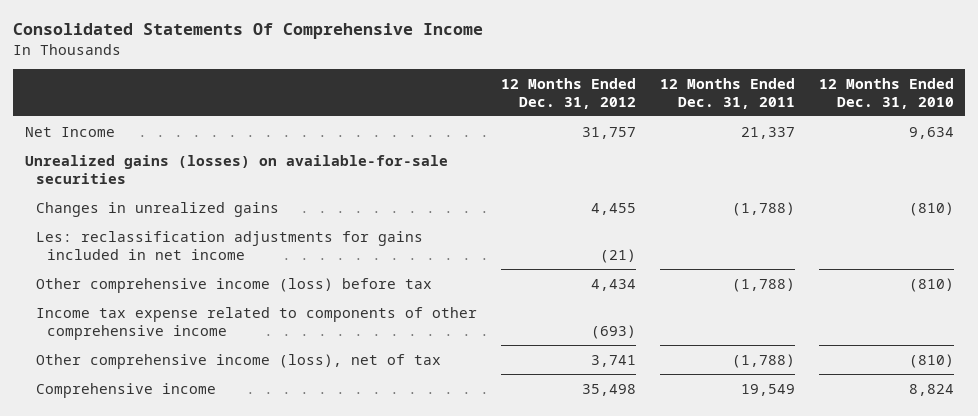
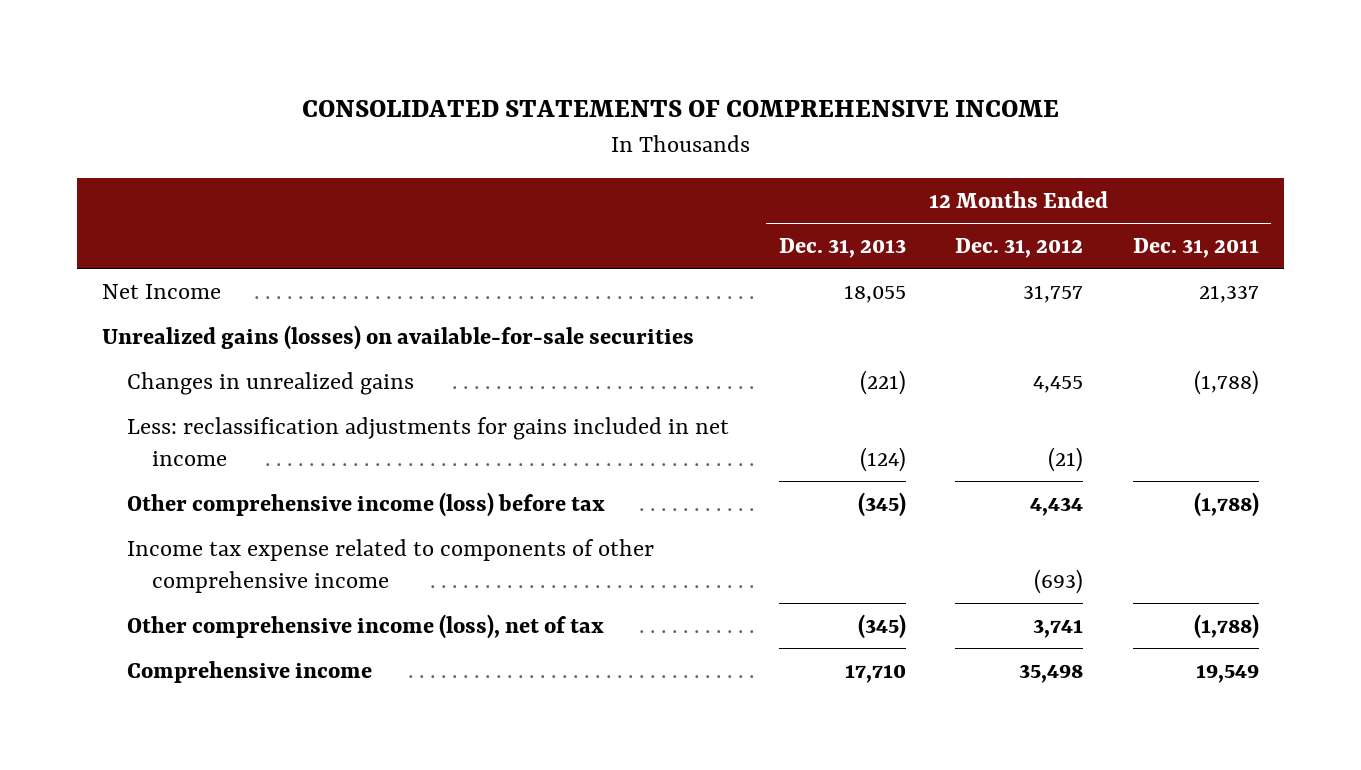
- Consolidated Statements Of Comprehensive Income
+ CONSOLIDATED STATEMENTS OF COMPREHENSIVE INCOME
- | 12 Months Ended Dec. 31, 2012 | 12 Months Ended Dec. 31, 2011 | 12 Months Ended Dec. 31, 2010
+ | 12 Months Ended Dec. 31, 2013 | 12 Months Ended Dec. 31, 2012 | 12 Months Ended Dec. 31, 2011
- Les: reclassification adjustments for gains included in net income | (21) | |
+ Less: reclassification adjustments for gains included in net income | (124) | (21) |

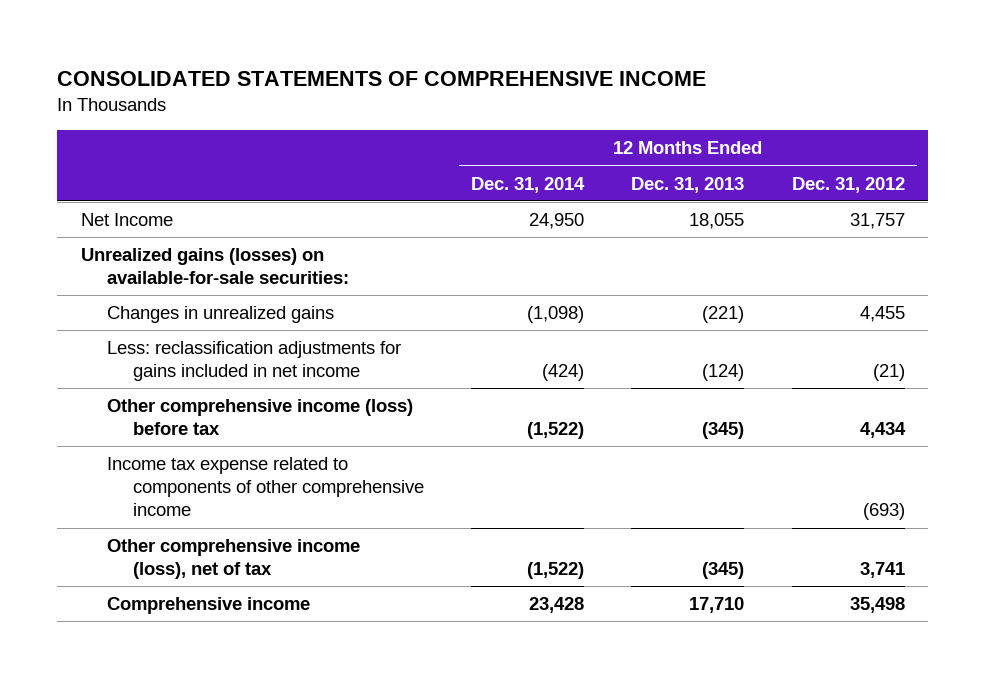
- | 12 Months Ended Dec. 31, 2013 | 12 Months Ended Dec. 31, 2012 | 12 Months Ended Dec. 31, 2011
+ | 12 Months Ended Dec. 31, 2014 | 12 Months Ended Dec. 31, 2013 | 12 Months Ended Dec. 31, 2012
- Unrealized gains (losses) on available-for-sale securities
+ Unrealized gains (losses) on available-for-sale securities:

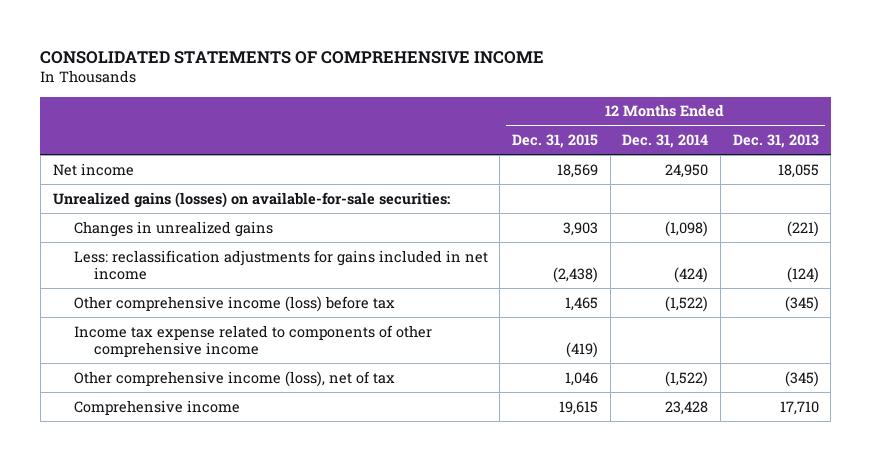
- | 12 Months Ended Dec. 31, 2014 | 12 Months Ended Dec. 31, 2013 | 12 Months Ended Dec. 31, 2012
+ | 12 Months Ended Dec. 31, 2015 | 12 Months Ended Dec. 31, 2014 | 12 Months Ended Dec. 31, 2013
- Net Income | 24,950 | 18,055 | 31,757
+ Net income | 18,569 | 24,950 | 18,055

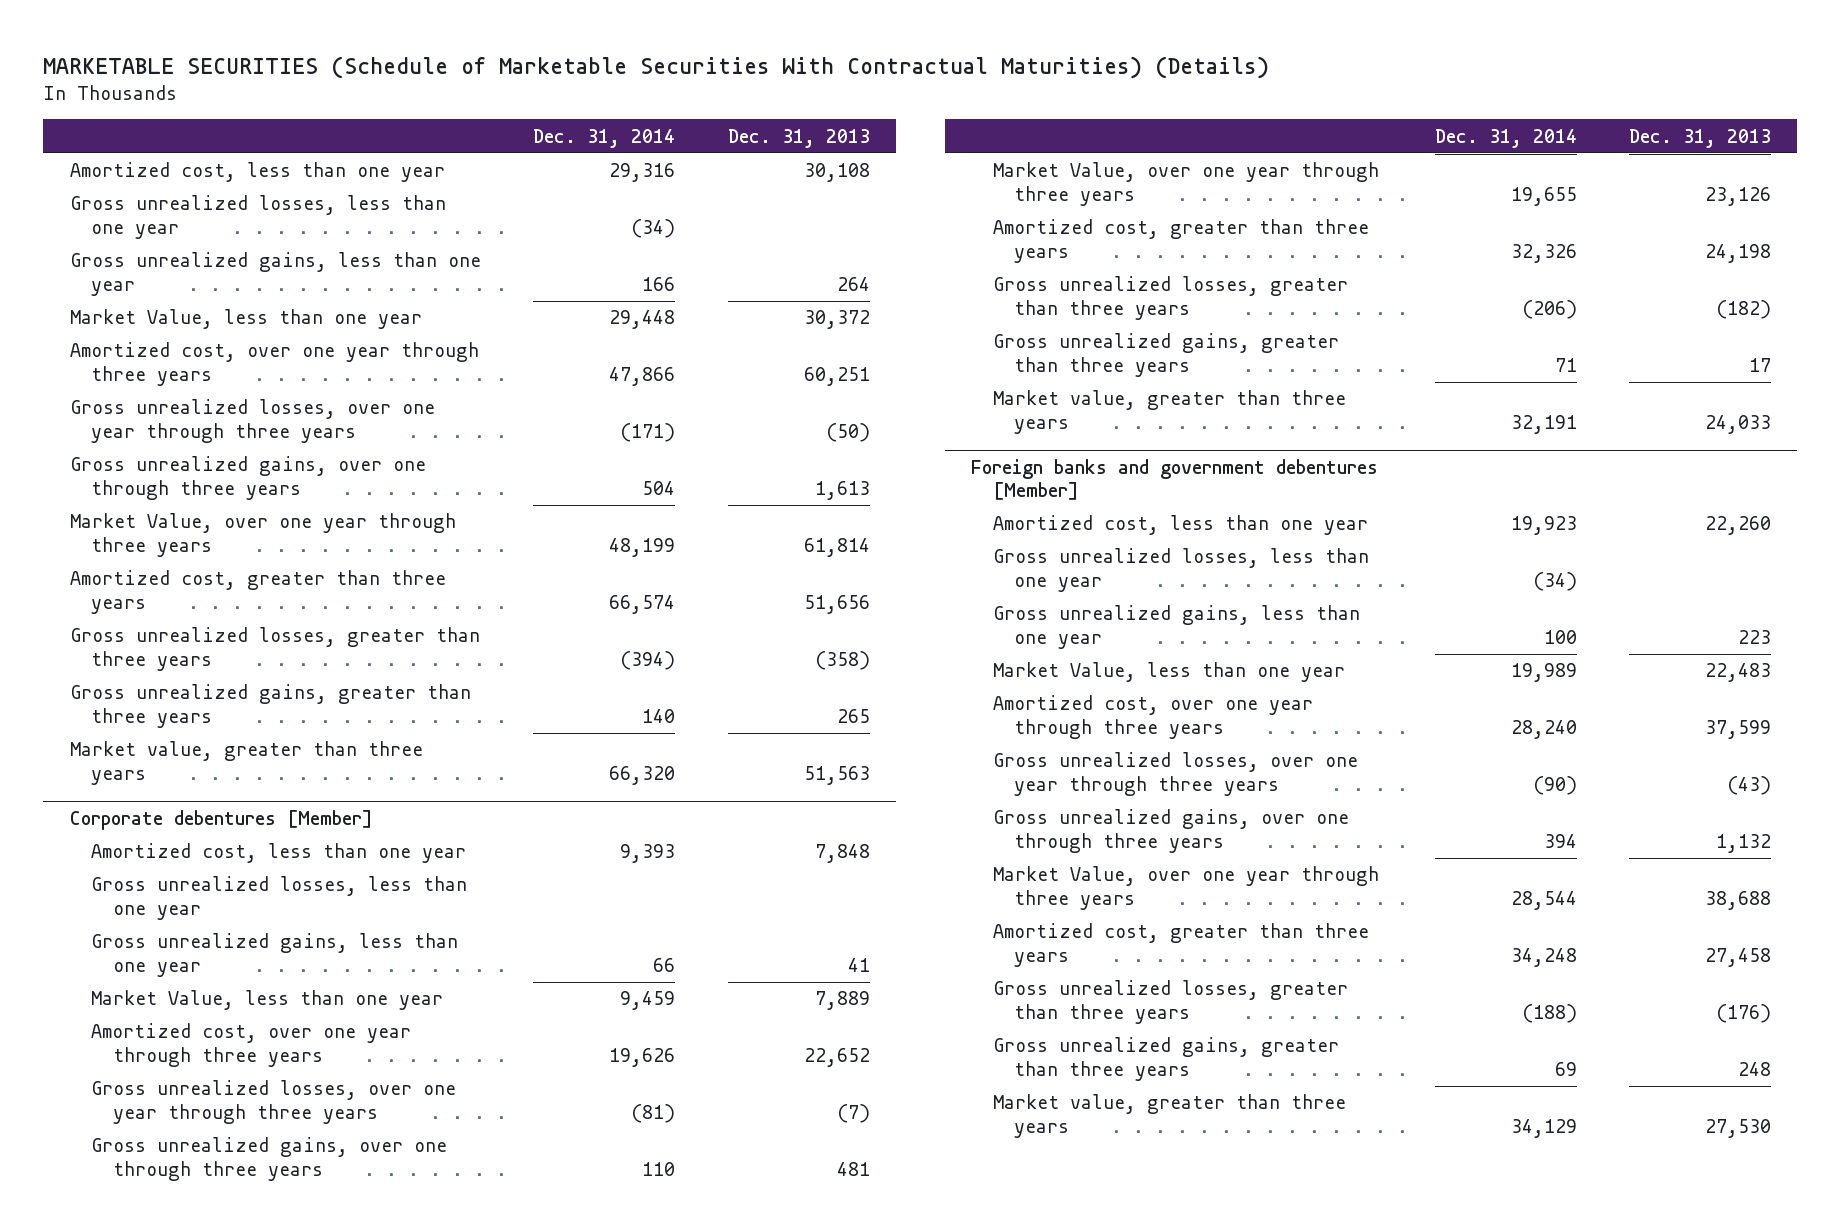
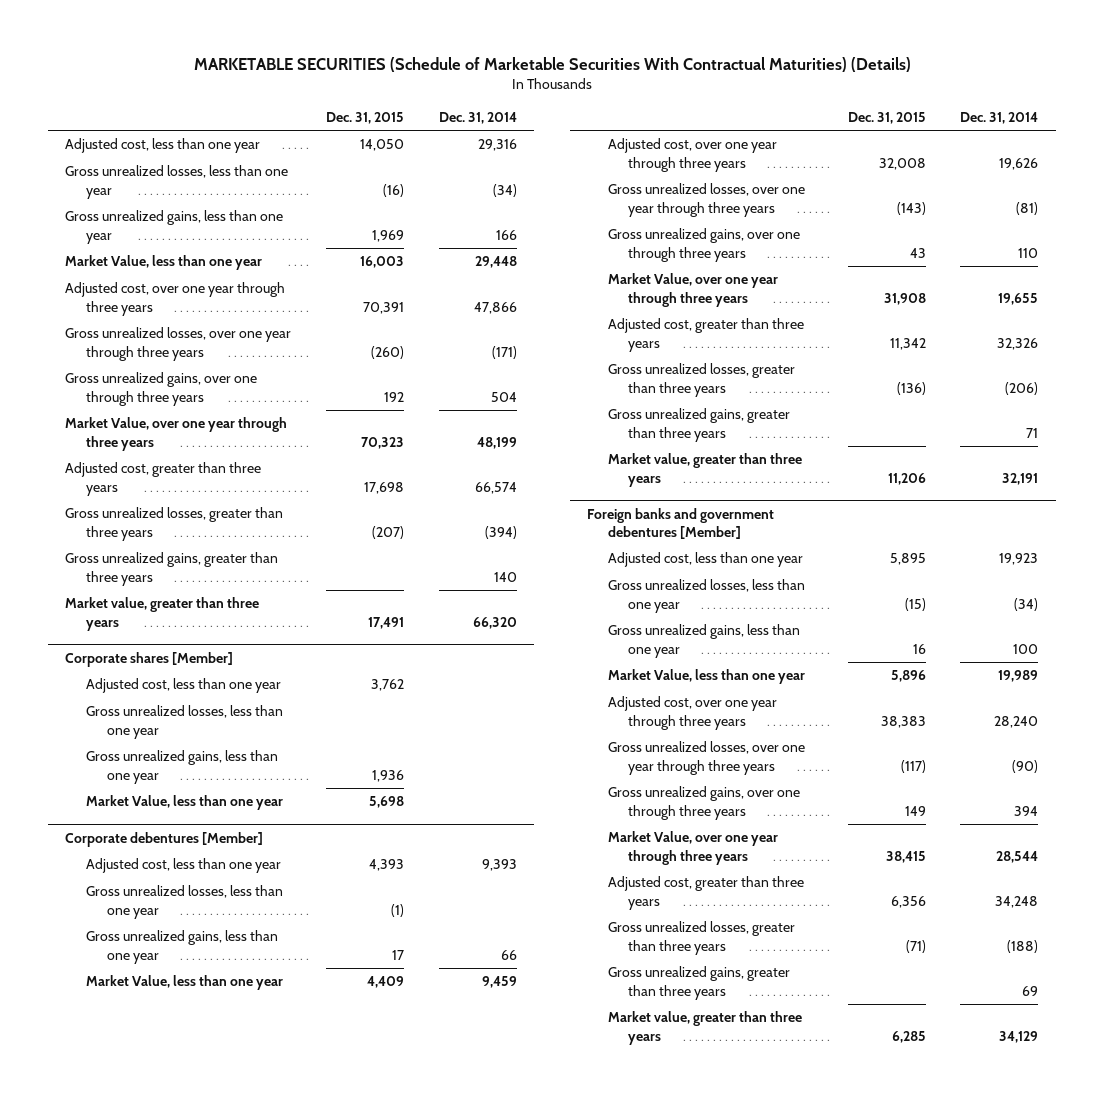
- | Dec. 31, 2014 | Dec. 31, 2013
+ | Dec. 31, 2015 | Dec. 31, 2014
- Amortized cost, less than one year | 29,316 | 30,108
+ Adjusted cost, less than one year | 14,050 | 29,316
- Amortized cost, over one year through three years | 47,866 | 60,251
+ Adjusted cost, over one year through three years | 70,391 | 47,866
- Amortized cost, greater than three years | 66,574 | 51,656
+ Adjusted cost, greater than three years | 17,698 | 66,574
+ Corporate shares [Member]
+ Adjusted cost, less than one year | 3,762 |
+ Gross unrealized losses, less than one year
+ Gross unrealized gains, less than one year | 1,936 |
+ Market Value, less than one year | 5,698 |
@ Corporate debentures [Member]
- Amortized cost, less than one year | 9,393 | 7,848
+ Adjusted cost, less than one year | 4,393 | 9,393
- Amortized cost, over one year through three years | 19,626 | 22,652
+ Adjusted cost, over one year through three years | 32,008 | 19,626
- Amortized cost, greater than three years | 32,326 | 24,198
+ Adjusted cost, greater than three years | 11,342 | 32,326
@ Foreign banks and government debentures [Member]
- Amortized cost, less than one year | 19,923 | 22,260
+ Adjusted cost, less than one year | 5,895 | 19,923
- Amortized cost, over one year through three years | 28,240 | 37,599
+ Adjusted cost, over one year through three years | 38,383 | 28,240
- Amortized cost, greater than three years | 34,248 | 27,458
+ Adjusted cost, greater than three years | 6,356 | 34,248

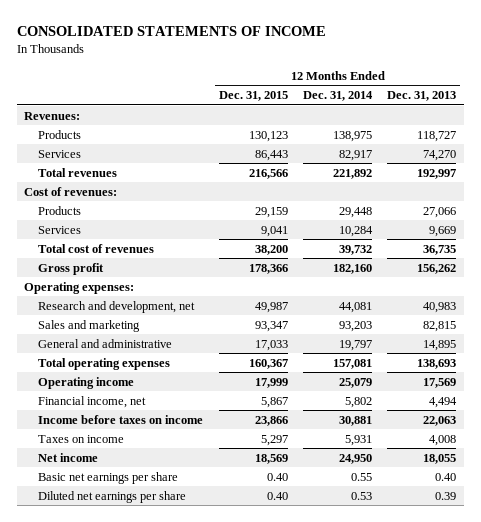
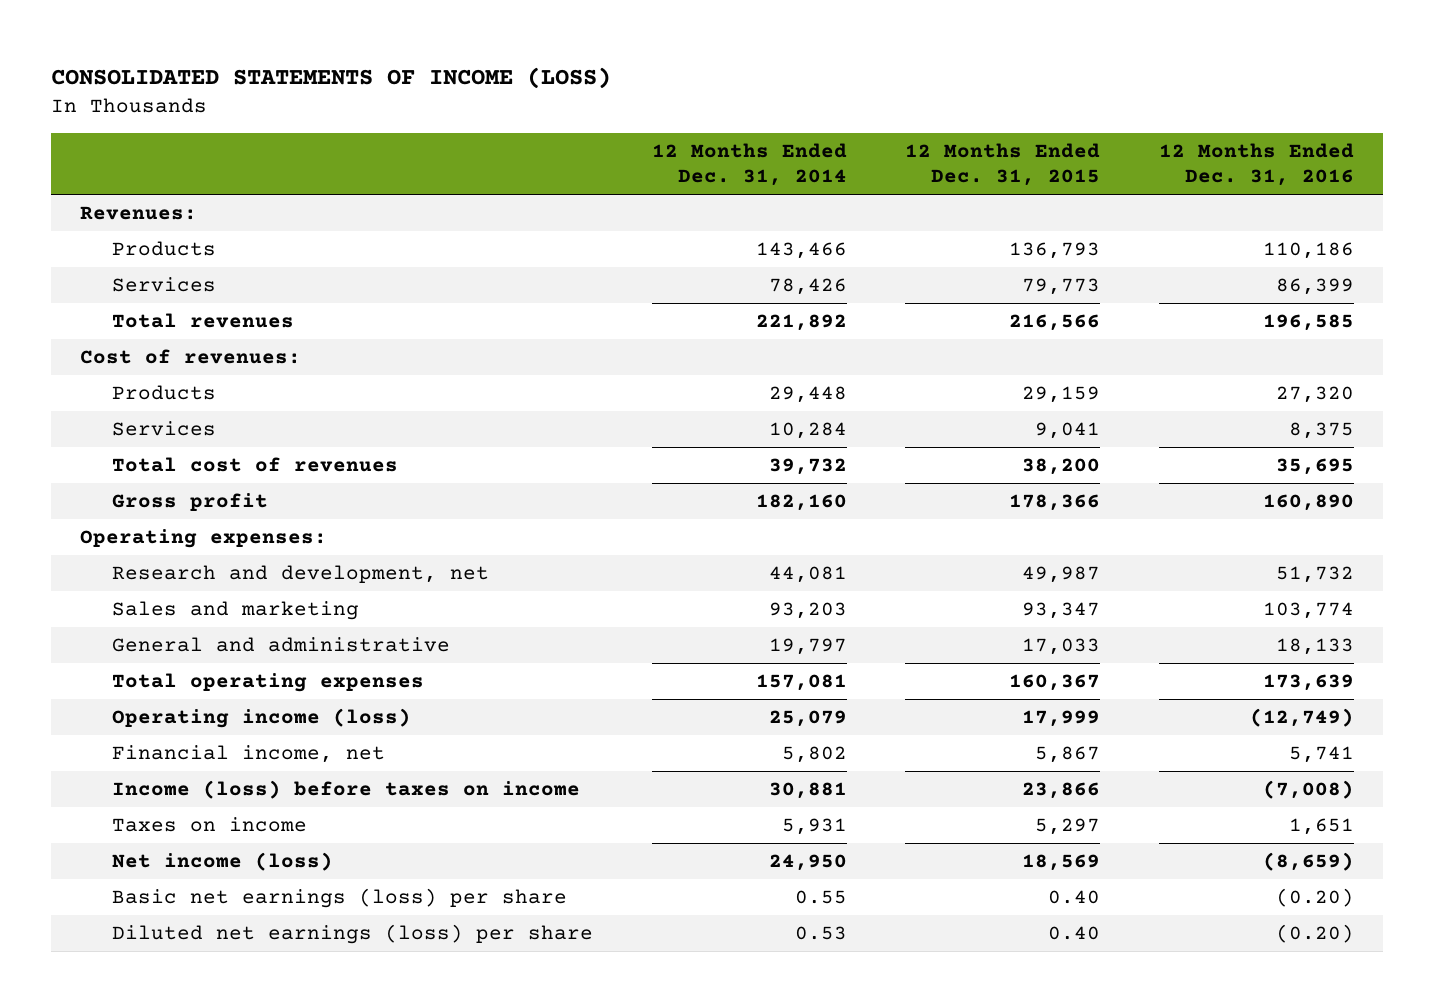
- CONSOLIDATED STATEMENTS OF INCOME
+ CONSOLIDATED STATEMENTS OF INCOME (LOSS)
- | 12 Months Ended Dec. 31, 2015 | 12 Months Ended Dec. 31, 2014 | 12 Months Ended Dec. 31, 2013
+ | 12 Months Ended Dec. 31, 2014 | 12 Months Ended Dec. 31, 2015 | 12 Months Ended Dec. 31, 2016
- Products | 130,123 | 138,975 | 118,727
- Services | 86,443 | 82,917 | 74,270
+ Products | 143,466 | 136,793 | 110,186
+ Services | 78,426 | 79,773 | 86,399
- Operating income | 17,999 | 25,079 | 17,569
+ Operating income (loss) | 25,079 | 17,999 | (12,749)
- Income before taxes on income | 23,866 | 30,881 | 22,063
+ Income (loss) before taxes on income | 30,881 | 23,866 | (7,008)
- Net income | 18,569 | 24,950 | 18,055
- Basic net earnings per share | 0.40 | 0.55 | 0.40
- Diluted net earnings per share | 0.40 | 0.53 | 0.39
+ Net income (loss) | 24,950 | 18,569 | (8,659)
+ Basic net earnings (loss) per share | 0.55 | 0.40 | (0.20)
+ Diluted net earnings (loss) per share | 0.53 | 0.40 | (0.20)

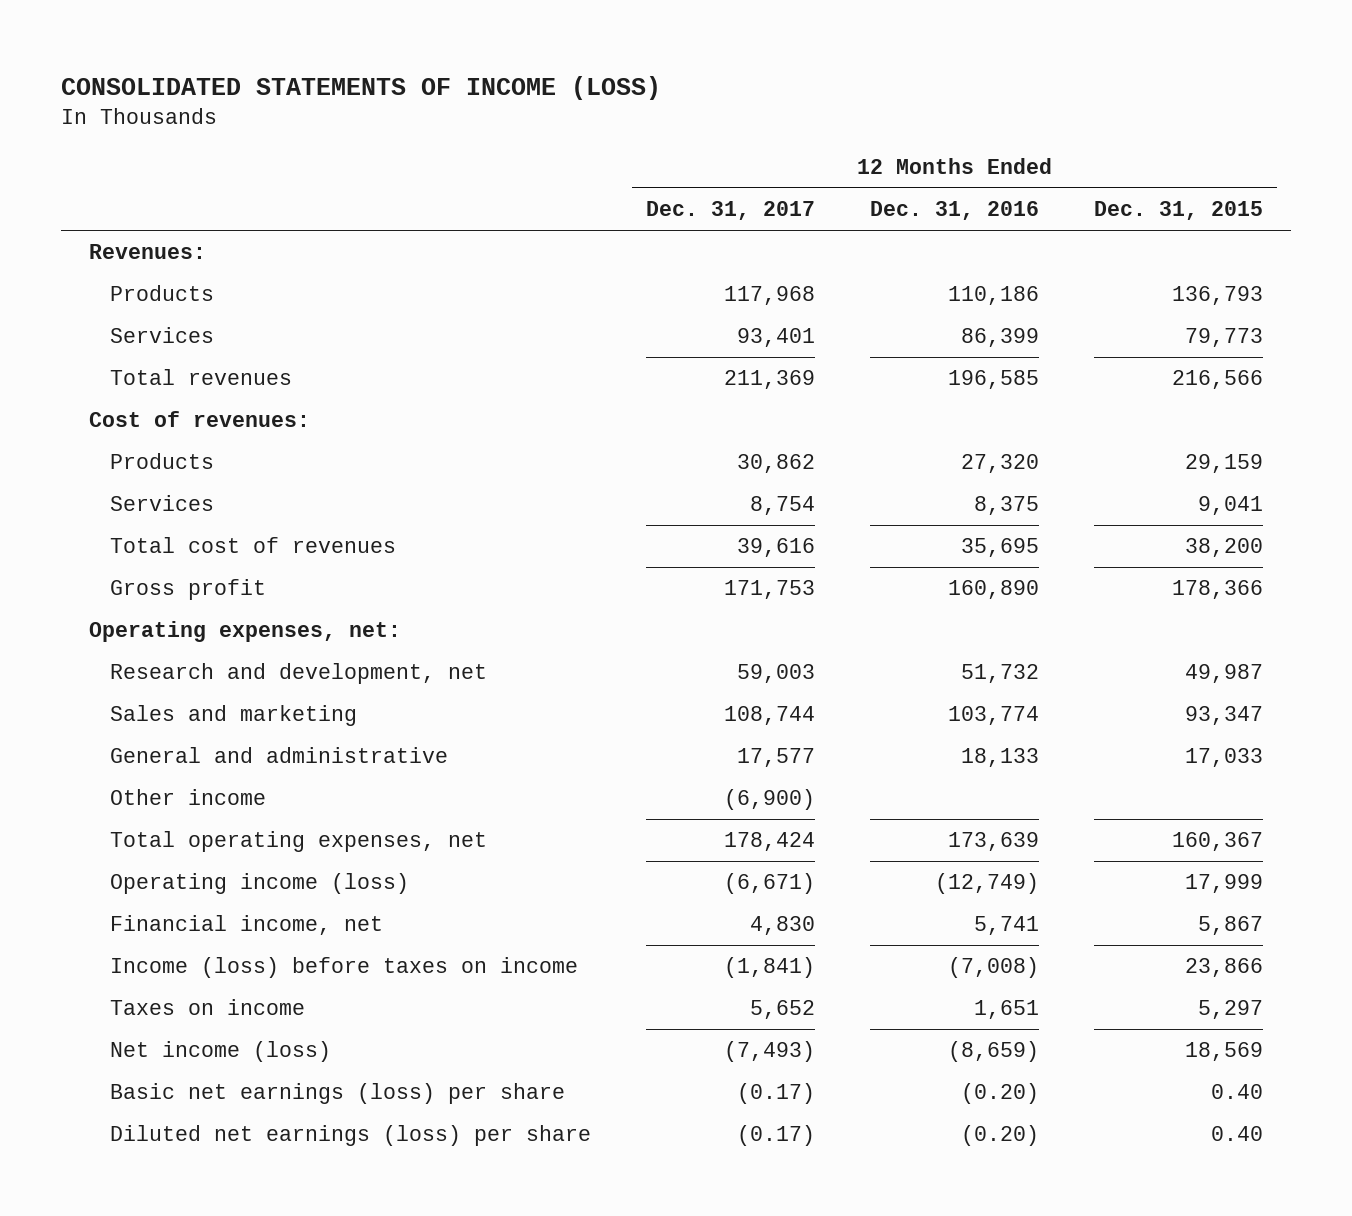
- | 12 Months Ended Dec. 31, 2014 | 12 Months Ended Dec. 31, 2015 | 12 Months Ended Dec. 31, 2016
+ | 12 Months Ended Dec. 31, 2017 | 12 Months Ended Dec. 31, 2016 | 12 Months Ended Dec. 31, 2015
- Operating expenses:
+ Operating expenses, net:
- Total operating expenses | 157,081 | 160,367 | 173,639
+ Other income | (6,900) | |
+ Total operating expenses, net | 178,424 | 173,639 | 160,367

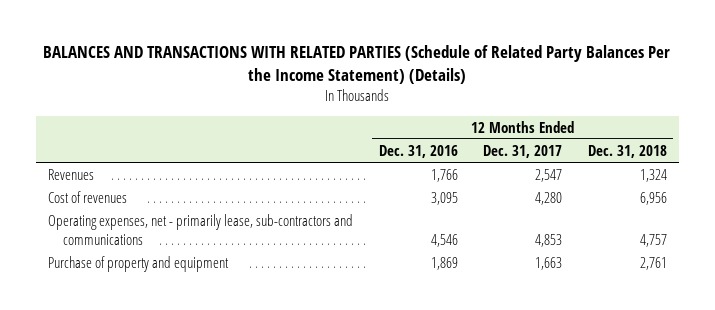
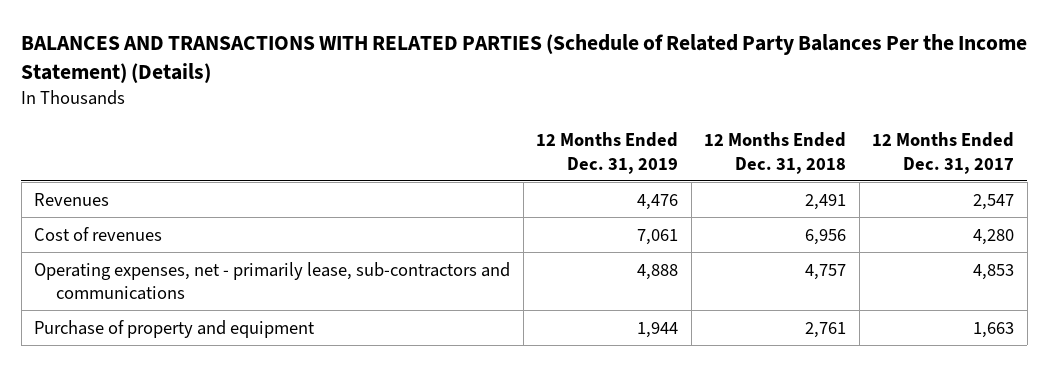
- | 12 Months Ended Dec. 31, 2016 | 12 Months Ended Dec. 31, 2017 | 12 Months Ended Dec. 31, 2018
+ | 12 Months Ended Dec. 31, 2019 | 12 Months Ended Dec. 31, 2018 | 12 Months Ended Dec. 31, 2017
- Revenues | 1,766 | 2,547 | 1,324
+ Revenues | 4,476 | 2,491 | 2,547

